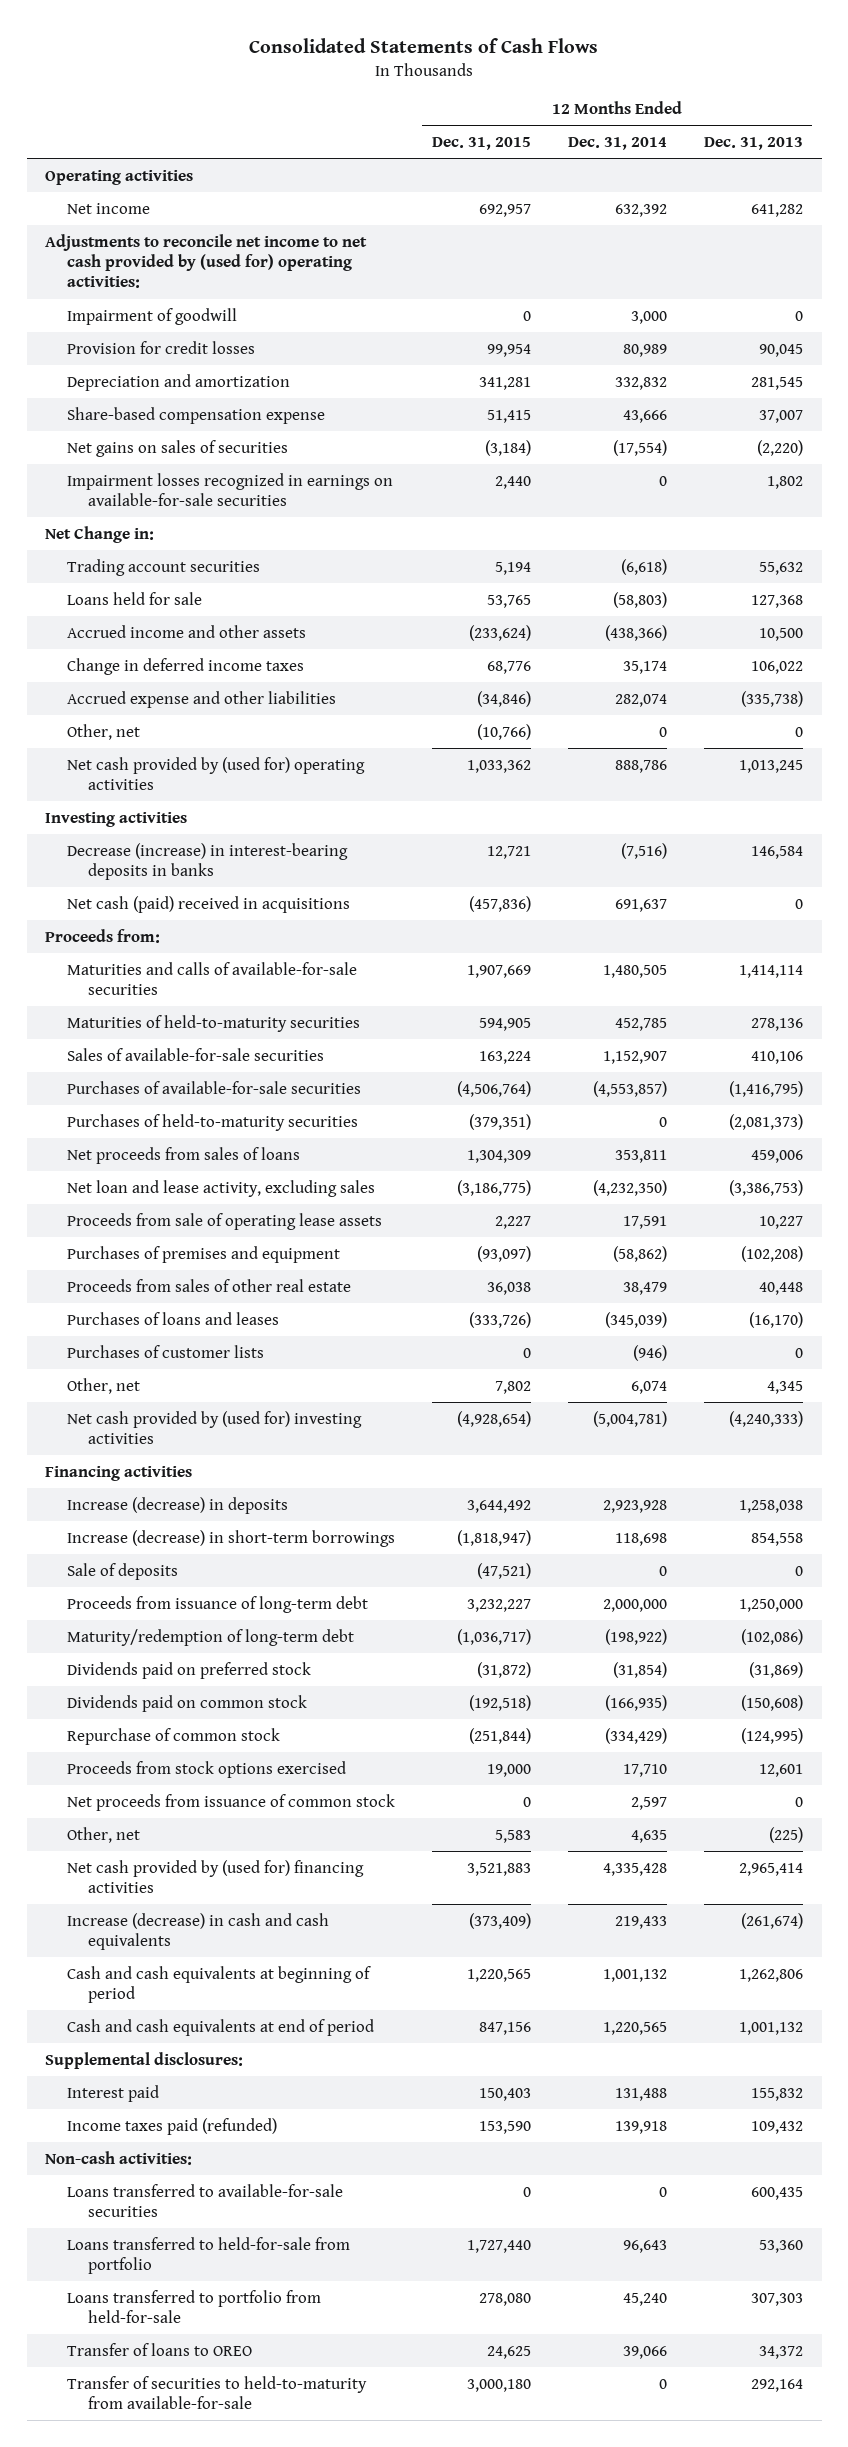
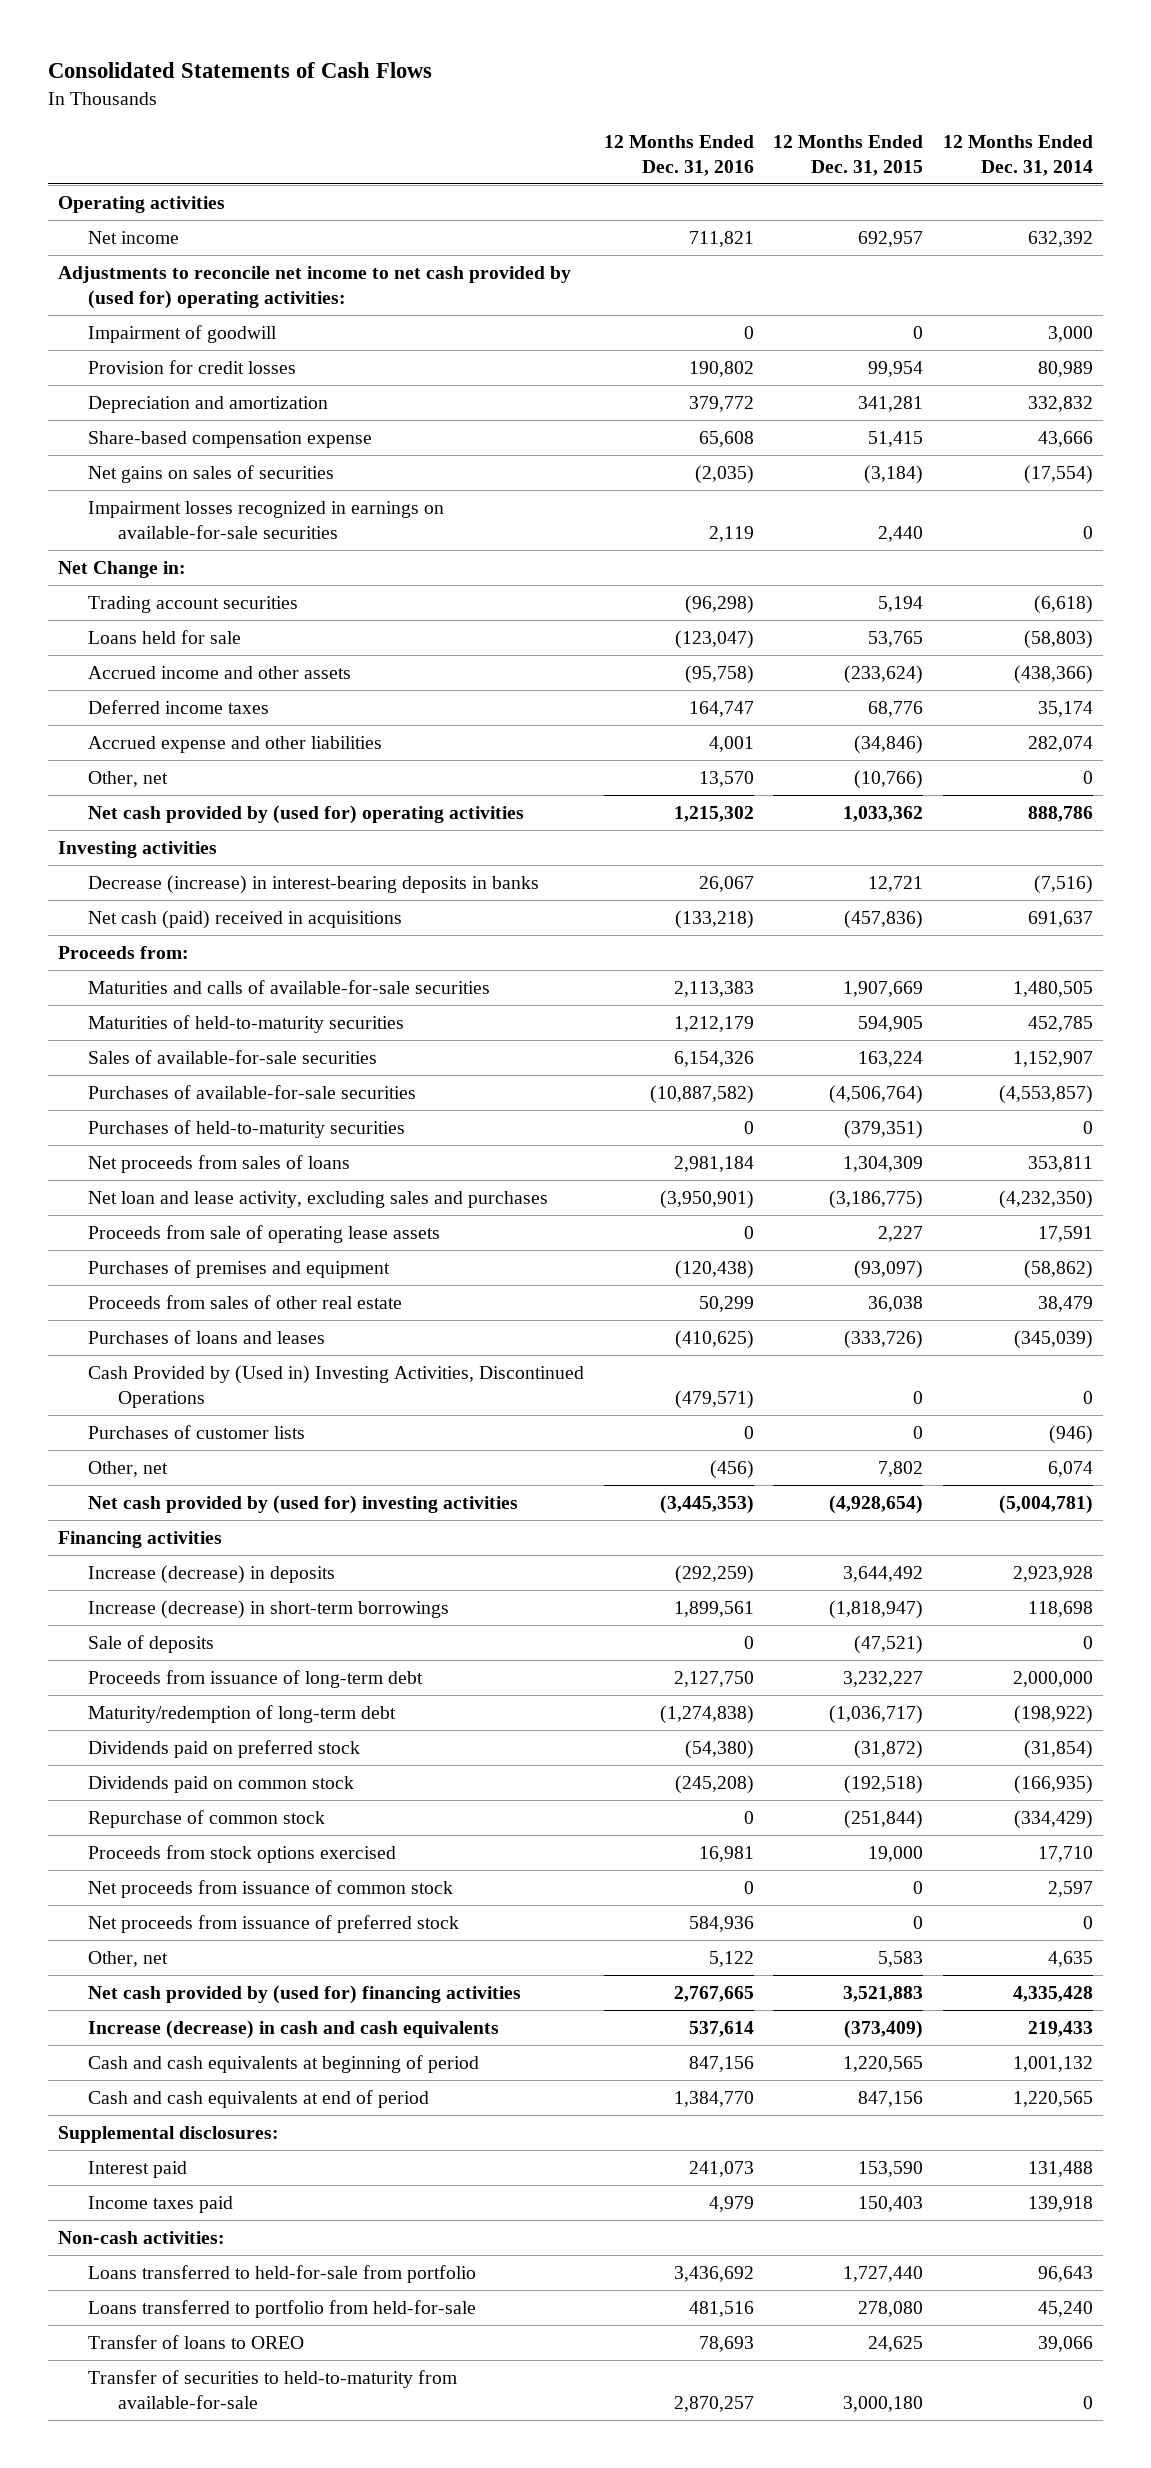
- | 12 Months Ended Dec. 31, 2015 | 12 Months Ended Dec. 31, 2014 | 12 Months Ended Dec. 31, 2013
+ | 12 Months Ended Dec. 31, 2016 | 12 Months Ended Dec. 31, 2015 | 12 Months Ended Dec. 31, 2014
- Change in deferred income taxes | 68,776 | 35,174 | 106,022
+ Deferred income taxes | 164,747 | 68,776 | 35,174
- Net loan and lease activity, excluding sales | (3,186,775) | (4,232,350) | (3,386,753)
+ Net loan and lease activity, excluding sales and purchases | (3,950,901) | (3,186,775) | (4,232,350)
+ Cash Provided by (Used in) Investing Activities, Discontinued Operations | (479,571) | 0 | 0
+ Net proceeds from issuance of preferred stock | 584,936 | 0 | 0
- Interest paid | 150,403 | 131,488 | 155,832
- Income taxes paid (refunded) | 153,590 | 139,918 | 109,432
+ Interest paid | 241,073 | 153,590 | 131,488
+ Income taxes paid | 4,979 | 150,403 | 139,918
- Loans transferred to available-for-sale securities | 0 | 0 | 600,435

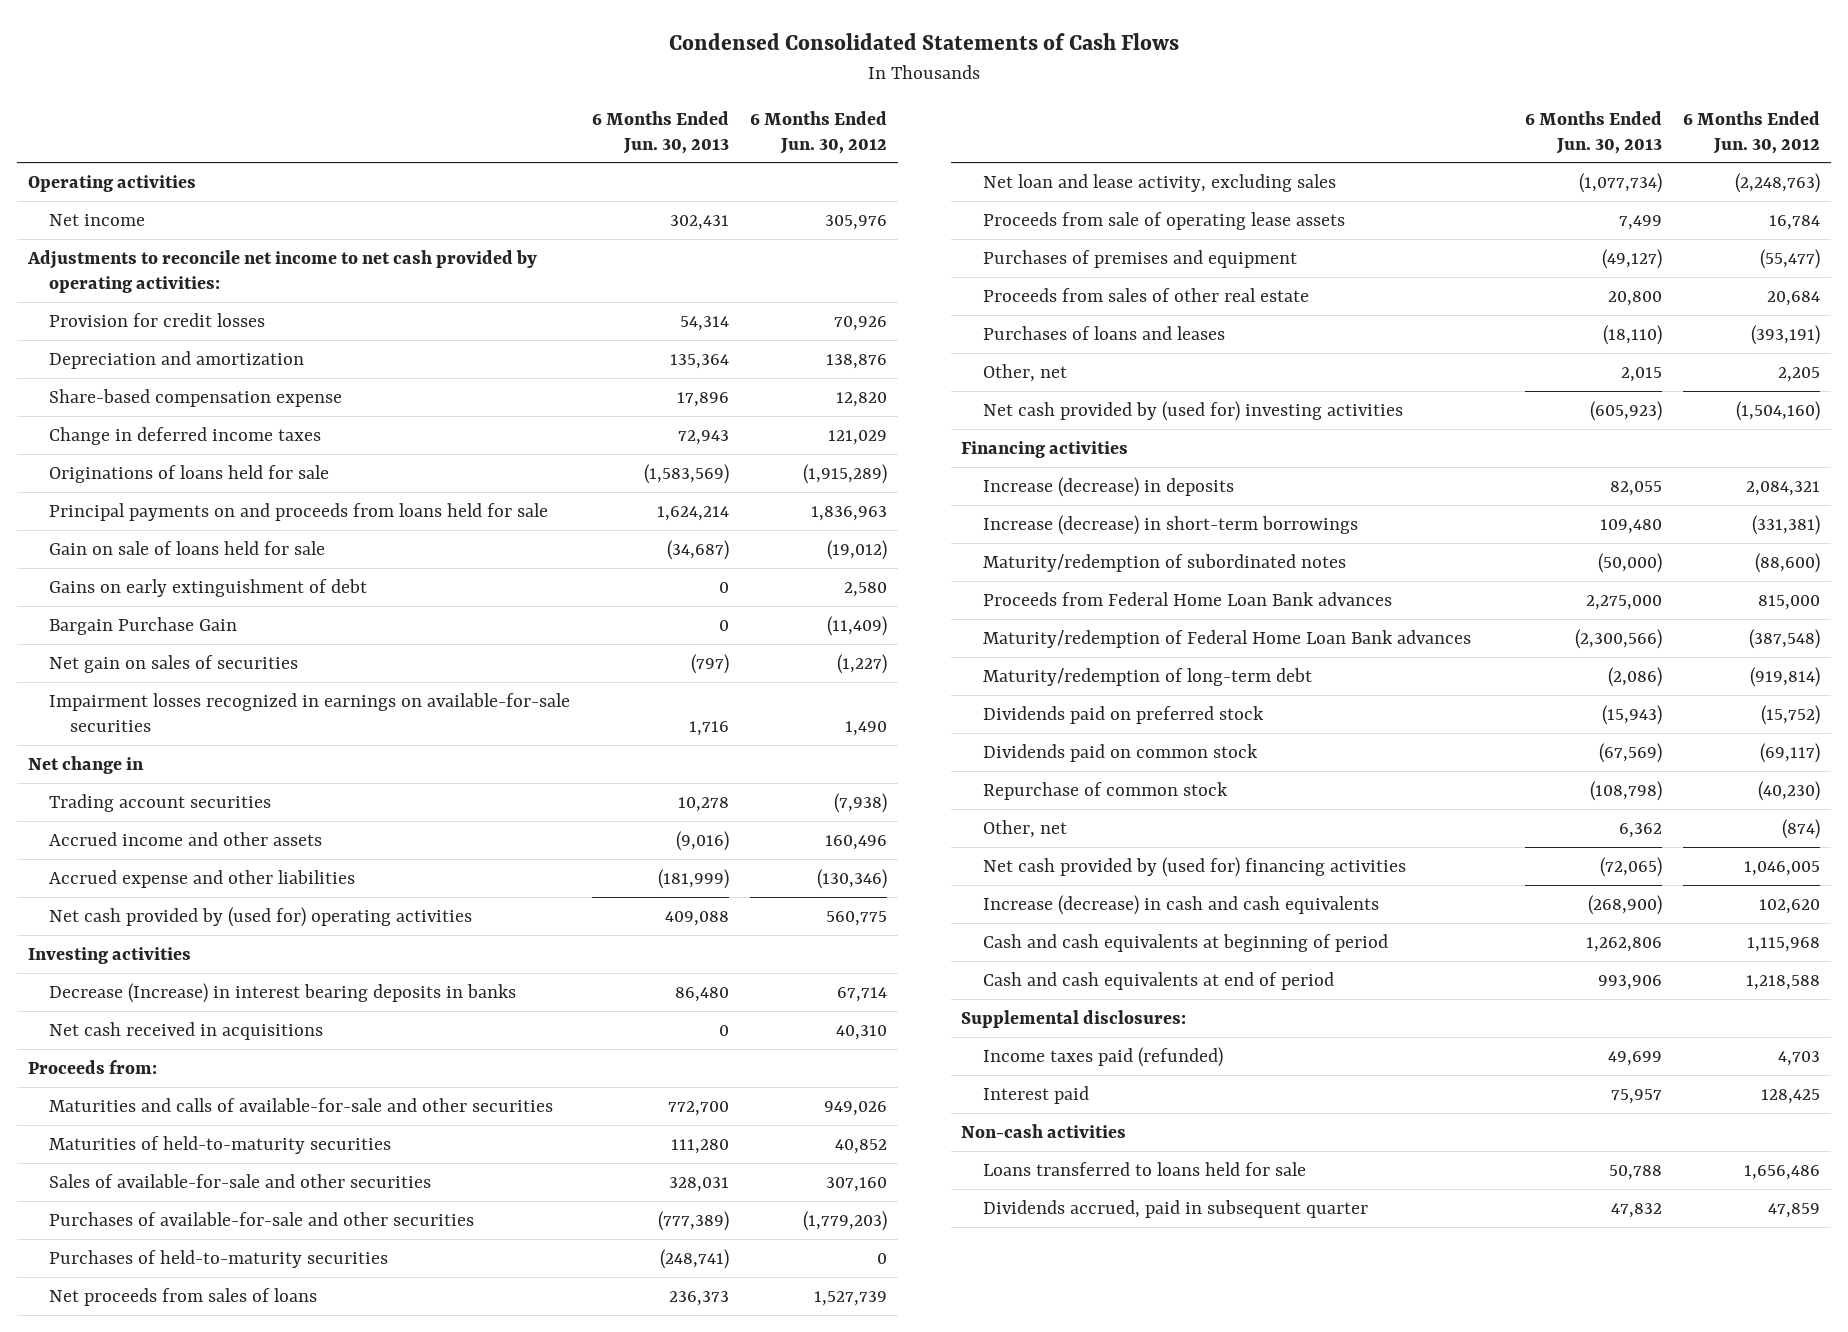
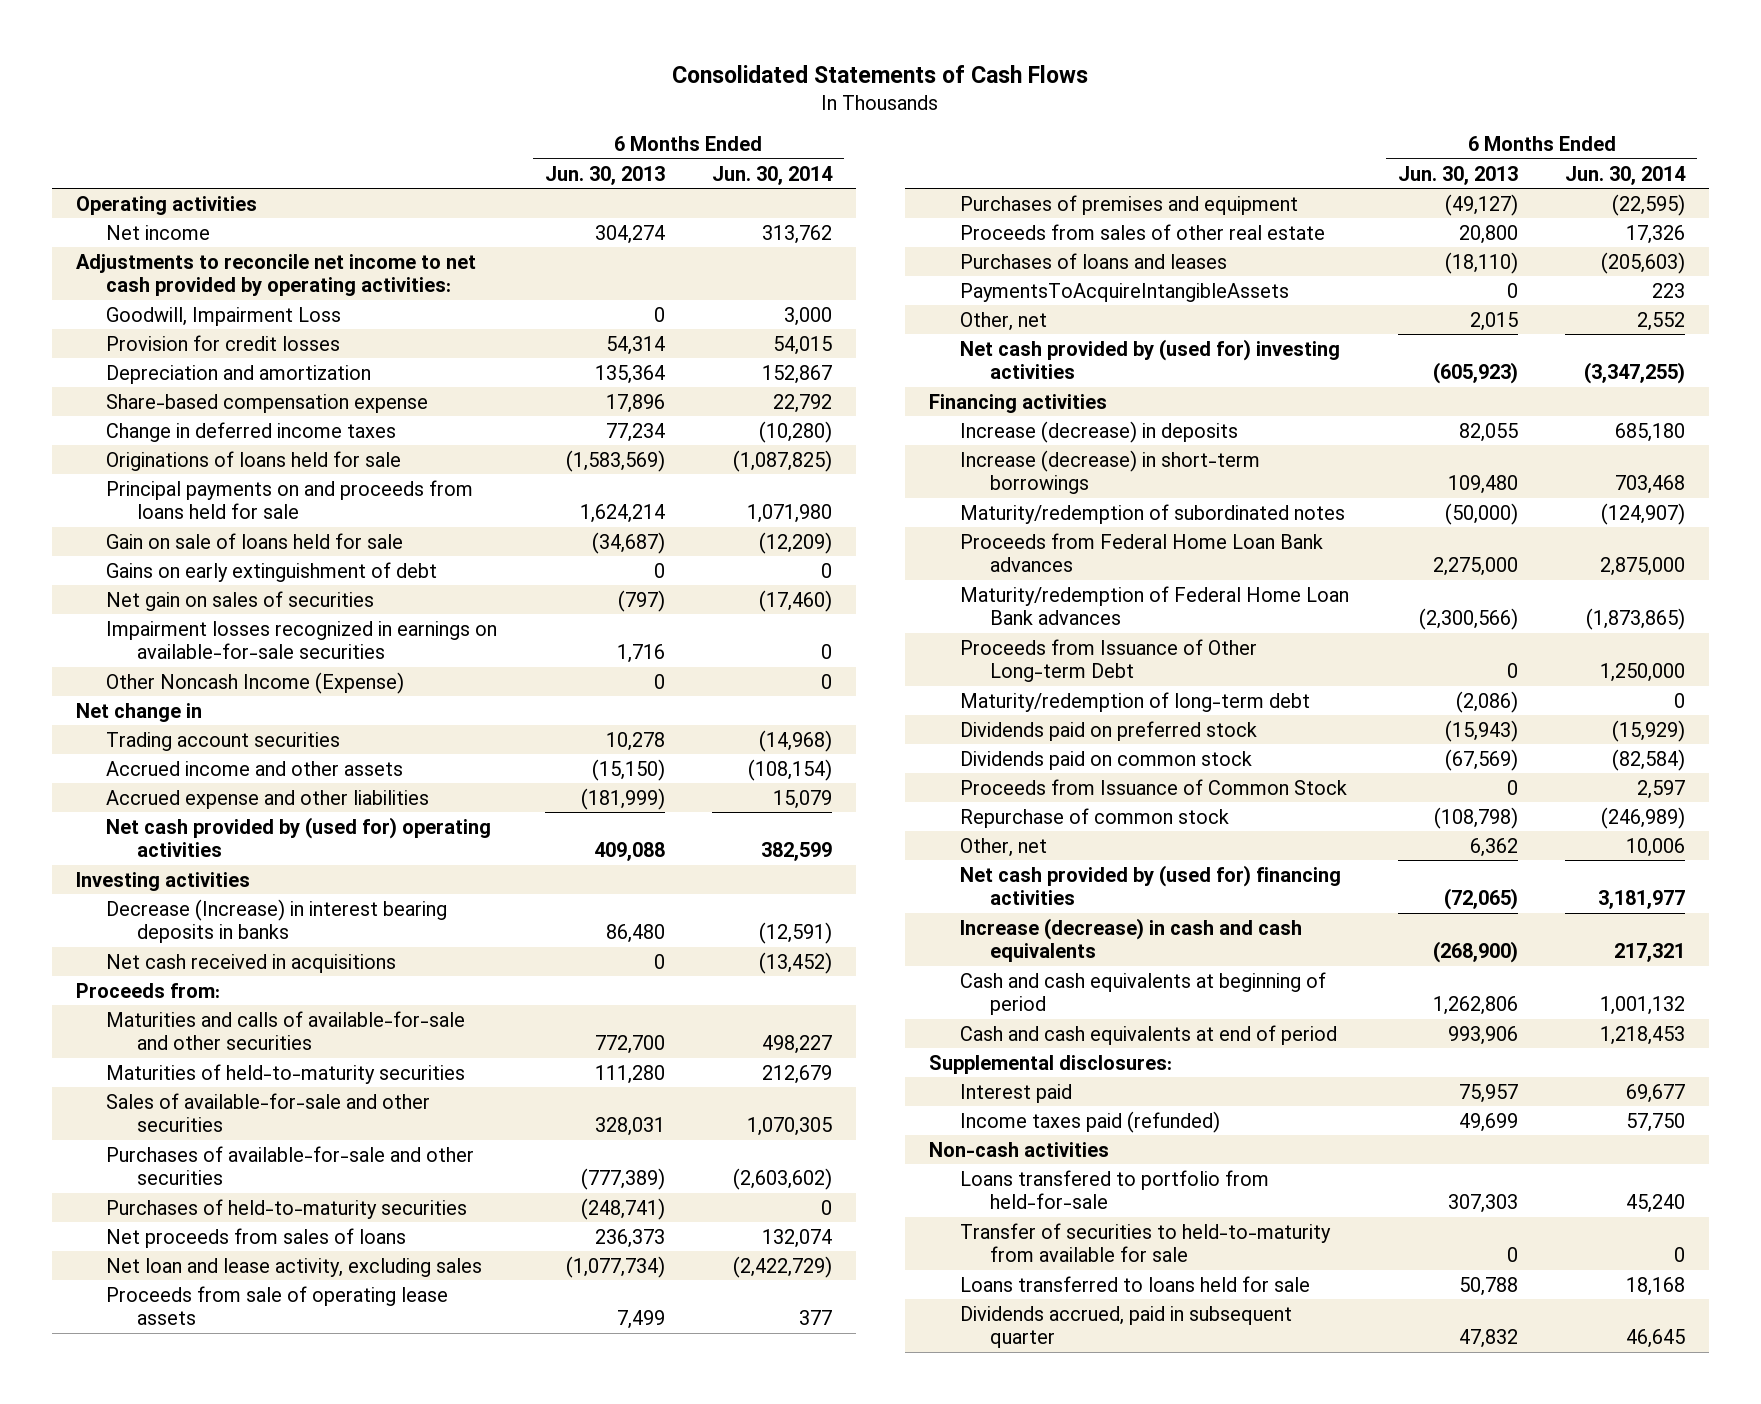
- Condensed Consolidated Statements of Cash Flows
+ Consolidated Statements of Cash Flows
- | 6 Months Ended Jun. 30, 2013 | 6 Months Ended Jun. 30, 2012
+ | 6 Months Ended Jun. 30, 2013 | 6 Months Ended Jun. 30, 2014
- Net income | 302,431 | 305,976
+ Net income | 304,274 | 313,762
+ Goodwill, Impairment Loss | 0 | 3,000
- Change in deferred income taxes | 72,943 | 121,029
+ Change in deferred income taxes | 77,234 | (10,280)
- Bargain Purchase Gain | 0 | (11,409)
+ Other Noncash Income (Expense) | 0 | 0
- Accrued income and other assets | (9,016) | 160,496
+ Accrued income and other assets | (15,150) | (108,154)
+ PaymentsToAcquireIntangibleAssets | 0 | 223
+ Proceeds from Issuance of Other Long-term Debt | 0 | 1,250,000
+ Proceeds from Issuance of Common Stock | 0 | 2,597
moved down: Income taxes paid (refunded) | 49,699 | 57,750
+ Loans transfered to portfolio from held-for-sale | 307,303 | 45,240
+ Transfer of securities to held-to-maturity from available for sale | 0 | 0

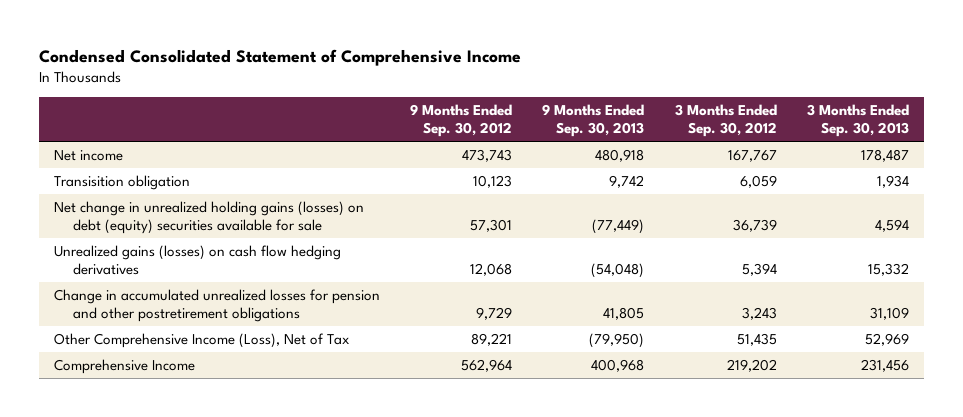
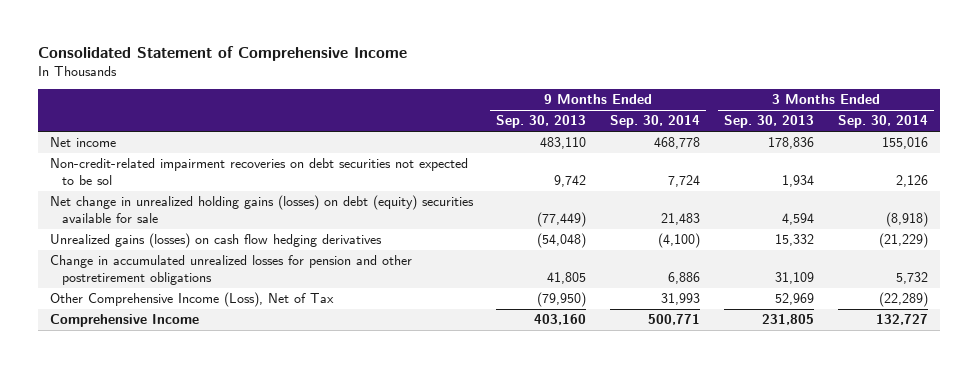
- Condensed Consolidated Statement of Comprehensive Income
+ Consolidated Statement of Comprehensive Income
- | 9 Months Ended Sep. 30, 2012 | 9 Months Ended Sep. 30, 2013 | 3 Months Ended Sep. 30, 2012 | 3 Months Ended Sep. 30, 2013
+ | 9 Months Ended Sep. 30, 2013 | 9 Months Ended Sep. 30, 2014 | 3 Months Ended Sep. 30, 2013 | 3 Months Ended Sep. 30, 2014
- Net income | 473,743 | 480,918 | 167,767 | 178,487
- Transisition obligation | 10,123 | 9,742 | 6,059 | 1,934
+ Net income | 483,110 | 468,778 | 178,836 | 155,016
+ Non-credit-related impairment recoveries on debt securities not expected to be sol | 9,742 | 7,724 | 1,934 | 2,126
- Comprehensive Income | 562,964 | 400,968 | 219,202 | 231,456
+ Comprehensive Income | 403,160 | 500,771 | 231,805 | 132,727

